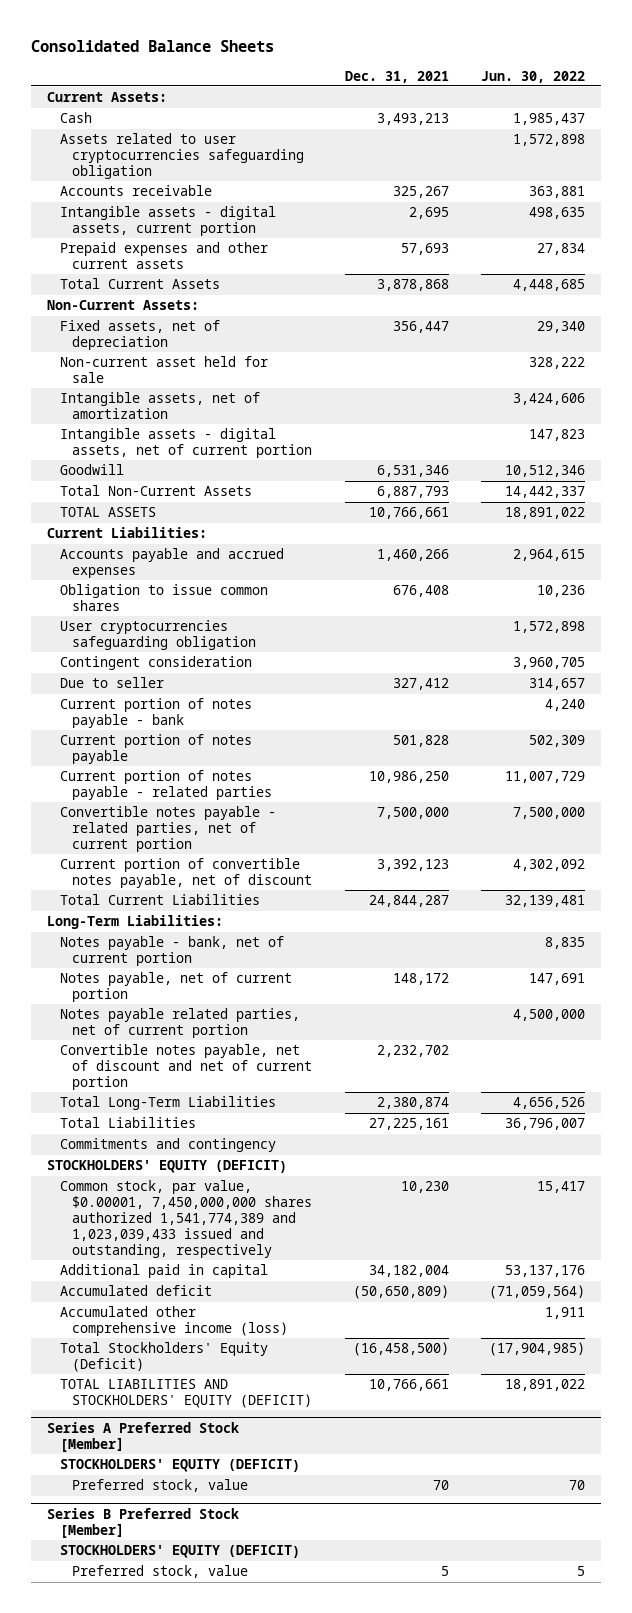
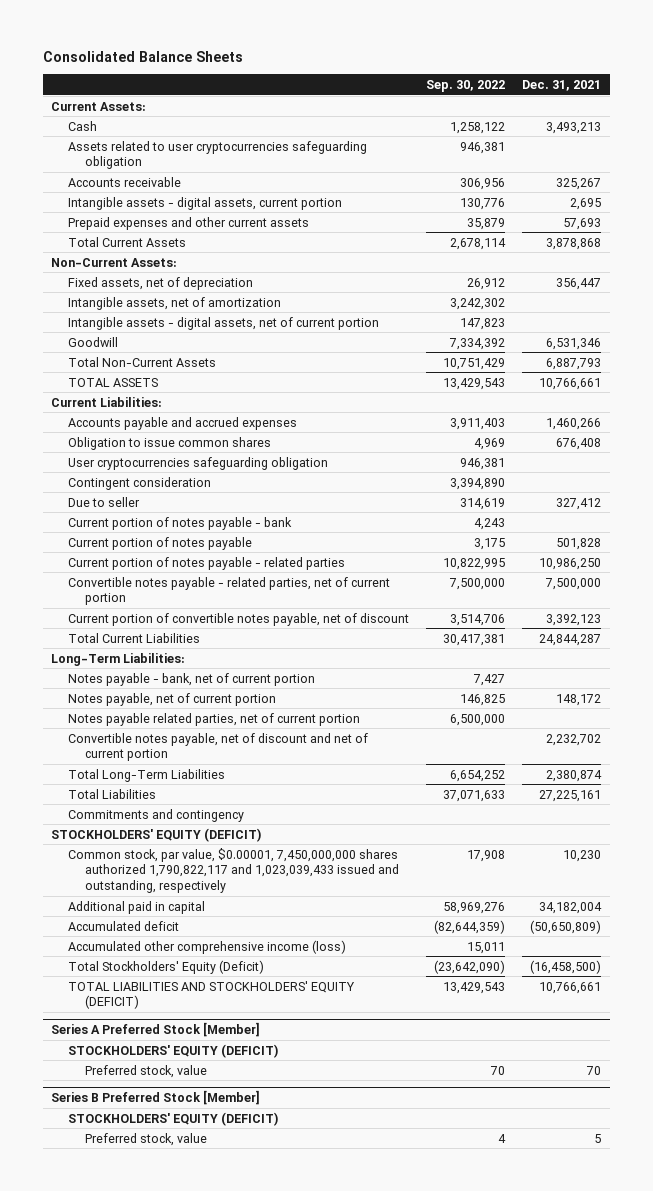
- | Dec. 31, 2021 | Jun. 30, 2022
+ | Sep. 30, 2022 | Dec. 31, 2021
- Non-current asset held for sale | | 328,222
- Common stock, par value, $0.00001, 7,450,000,000 shares authorized 1,541,774,389 and 1,023,039,433 issued and outstanding, respectively | 10,230 | 15,417
+ Common stock, par value, $0.00001, 7,450,000,000 shares authorized 1,790,822,117 and 1,023,039,433 issued and outstanding, respectively | 17,908 | 10,230

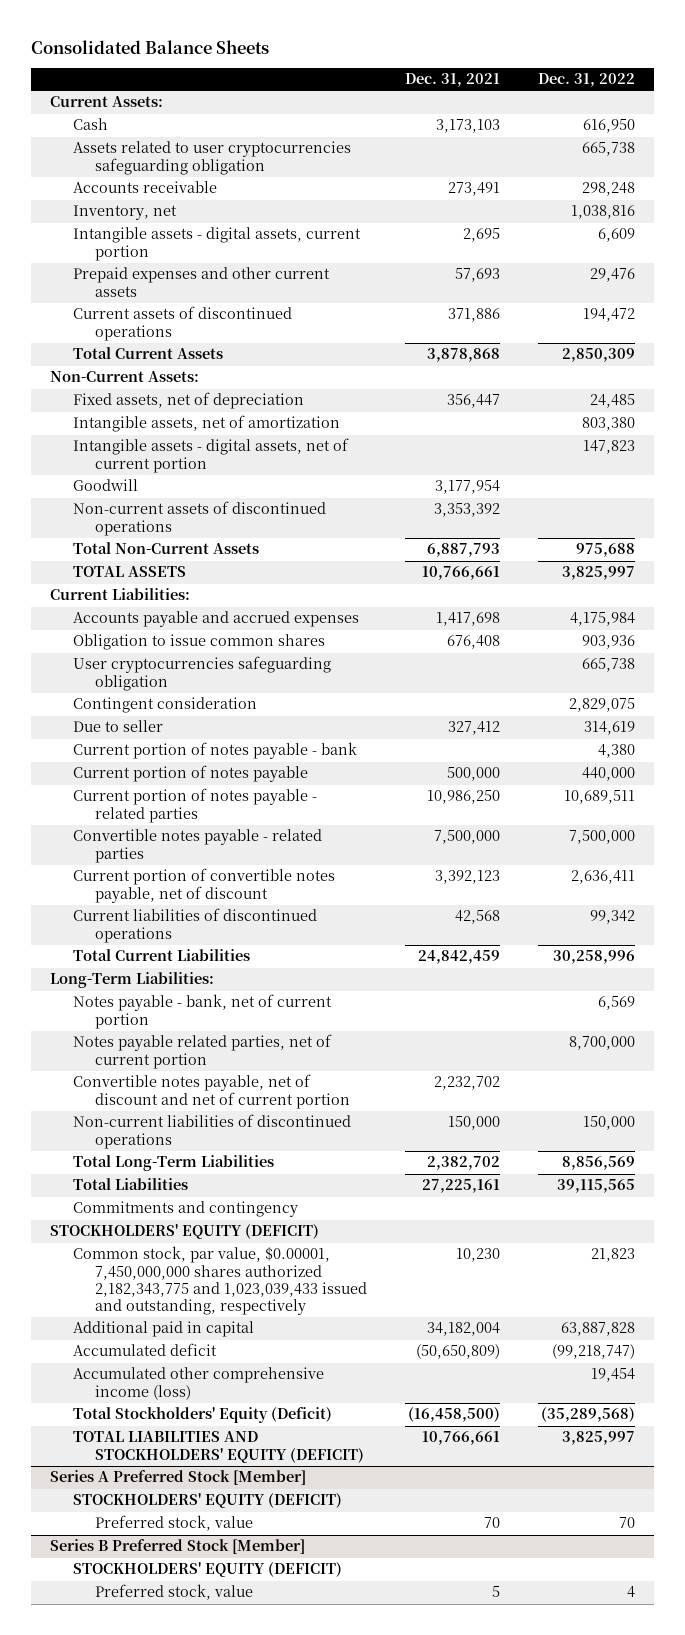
- | Sep. 30, 2022 | Dec. 31, 2021
+ | Dec. 31, 2021 | Dec. 31, 2022
- Cash | 1,258,122 | 3,493,213
+ Cash | 3,173,103 | 616,950
- Accounts receivable | 306,956 | 325,267
+ Accounts receivable | 273,491 | 298,248
+ Inventory, net | | 1,038,816
+ Current assets of discontinued operations | 371,886 | 194,472
- Goodwill | 7,334,392 | 6,531,346
+ Goodwill | 3,177,954 |
+ Non-current assets of discontinued operations | 3,353,392 |
- Accounts payable and accrued expenses | 3,911,403 | 1,460,266
+ Accounts payable and accrued expenses | 1,417,698 | 4,175,984
- Current portion of notes payable | 3,175 | 501,828
+ Current portion of notes payable | 500,000 | 440,000
- Convertible notes payable - related parties, net of current portion | 7,500,000 | 7,500,000
+ Convertible notes payable - related parties | 7,500,000 | 7,500,000
- Total Current Liabilities | 30,417,381 | 24,844,287
+ Current liabilities of discontinued operations | 42,568 | 99,342
+ Total Current Liabilities | 24,842,459 | 30,258,996
- Notes payable, net of current portion | 146,825 | 148,172
- Total Long-Term Liabilities | 6,654,252 | 2,380,874
+ Non-current liabilities of discontinued operations | 150,000 | 150,000
+ Total Long-Term Liabilities | 2,382,702 | 8,856,569
- Common stock, par value, $0.00001, 7,450,000,000 shares authorized 1,790,822,117 and 1,023,039,433 issued and outstanding, respectively | 17,908 | 10,230
+ Common stock, par value, $0.00001, 7,450,000,000 shares authorized 2,182,343,775 and 1,023,039,433 issued and outstanding, respectively | 10,230 | 21,823

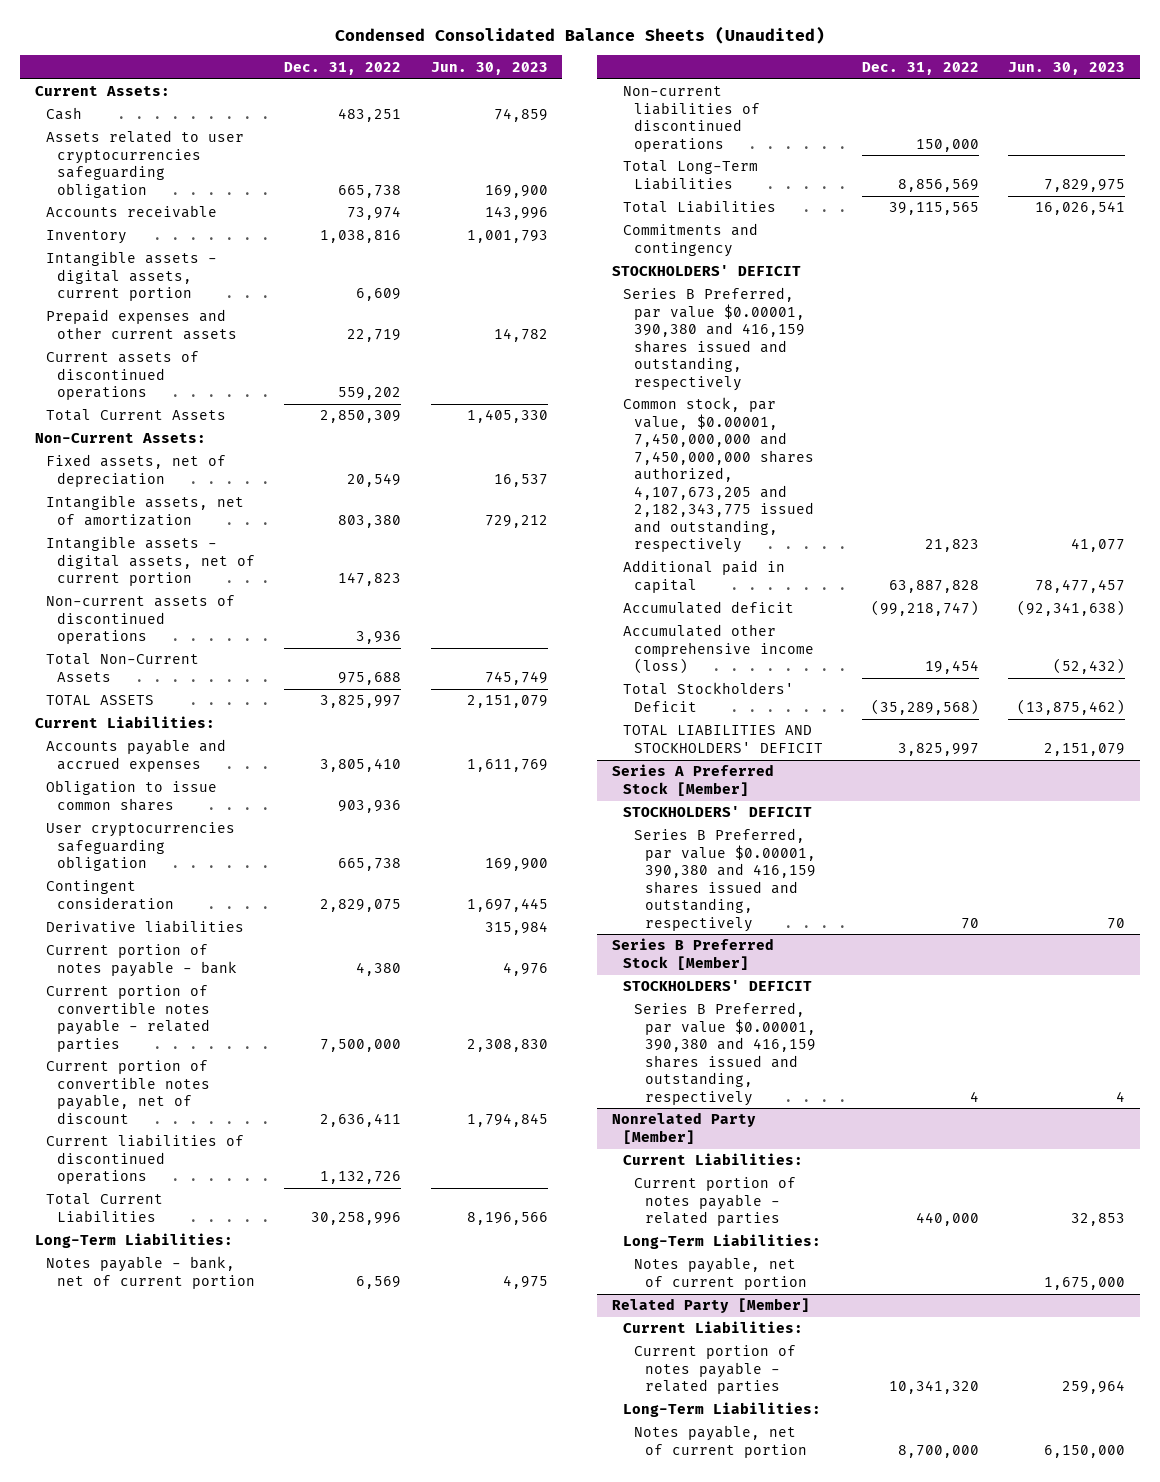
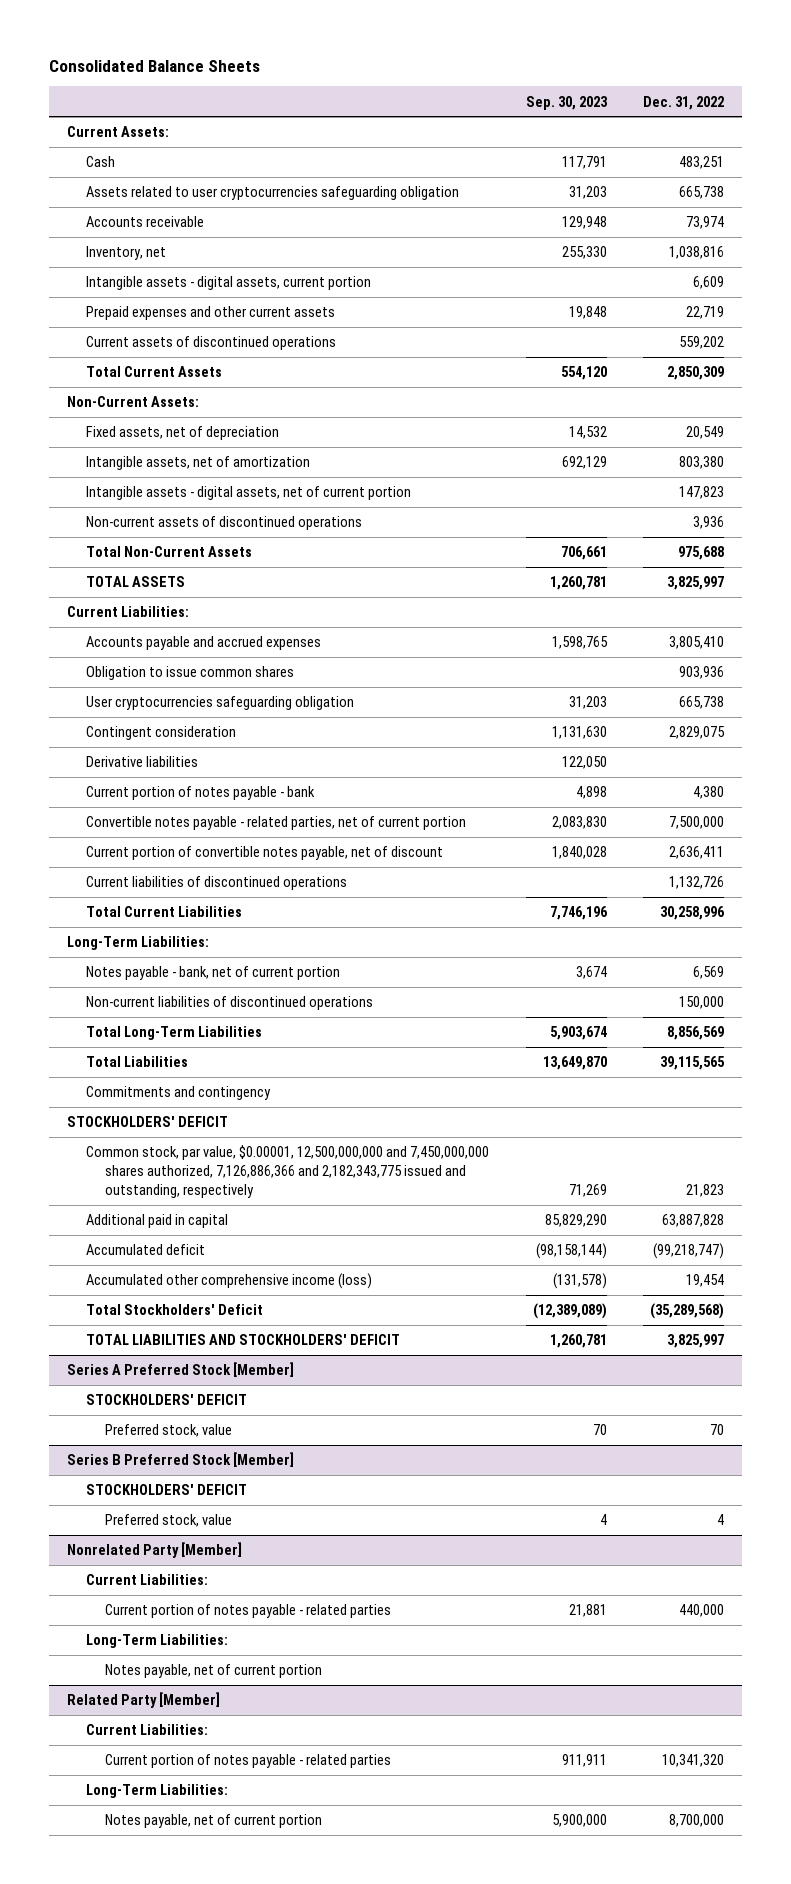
- Condensed Consolidated Balance Sheets (Unaudited)
+ Consolidated Balance Sheets
- | Dec. 31, 2022 | Jun. 30, 2023
+ | Sep. 30, 2023 | Dec. 31, 2022
- Inventory | 1,038,816 | 1,001,793
+ Inventory, net | 255,330 | 1,038,816
- Current portion of convertible notes payable - related parties | 7,500,000 | 2,308,830
+ Convertible notes payable - related parties, net of current portion | 2,083,830 | 7,500,000
- Series B Preferred, par value $0.00001, 390,380 and 416,159 shares issued and outstanding, respectively
- Common stock, par value, $0.00001, 7,450,000,000 and 7,450,000,000 shares authorized, 4,107,673,205 and 2,182,343,775 issued and outstanding, respectively | 21,823 | 41,077
+ Common stock, par value, $0.00001, 12,500,000,000 and 7,450,000,000 shares authorized, 7,126,886,366 and 2,182,343,775 issued and outstanding, respectively | 71,269 | 21,823
@ Series A Preferred Stock [Member]
- Series B Preferred, par value $0.00001, 390,380 and 416,159 shares issued and outstanding, respectively | 70 | 70
+ Preferred stock, value | 70 | 70
@ Series B Preferred Stock [Member]
- Series B Preferred, par value $0.00001, 390,380 and 416,159 shares issued and outstanding, respectively | 4 | 4
+ Preferred stock, value | 4 | 4

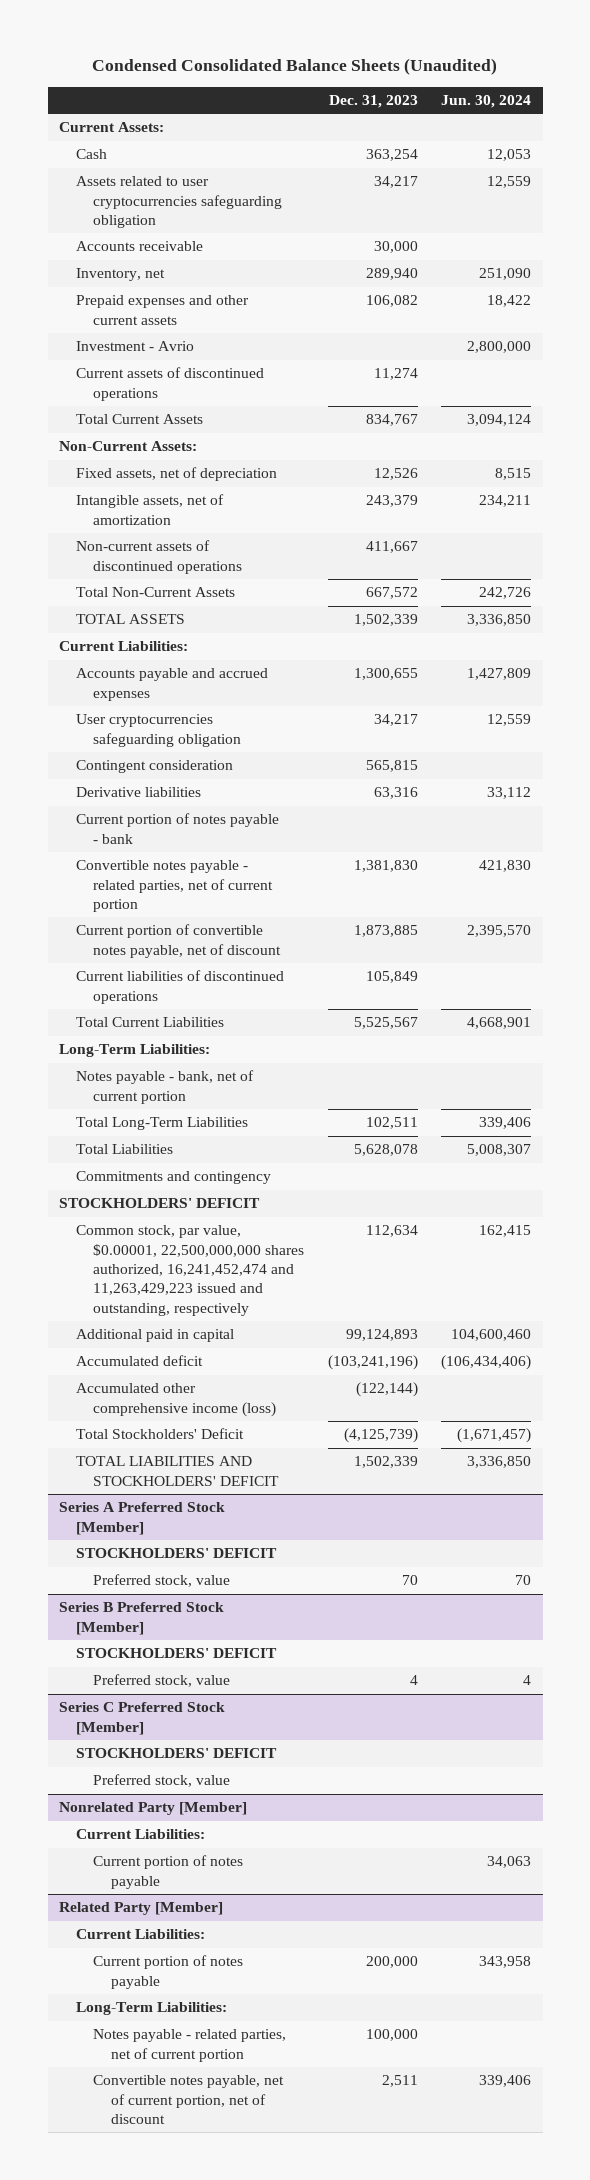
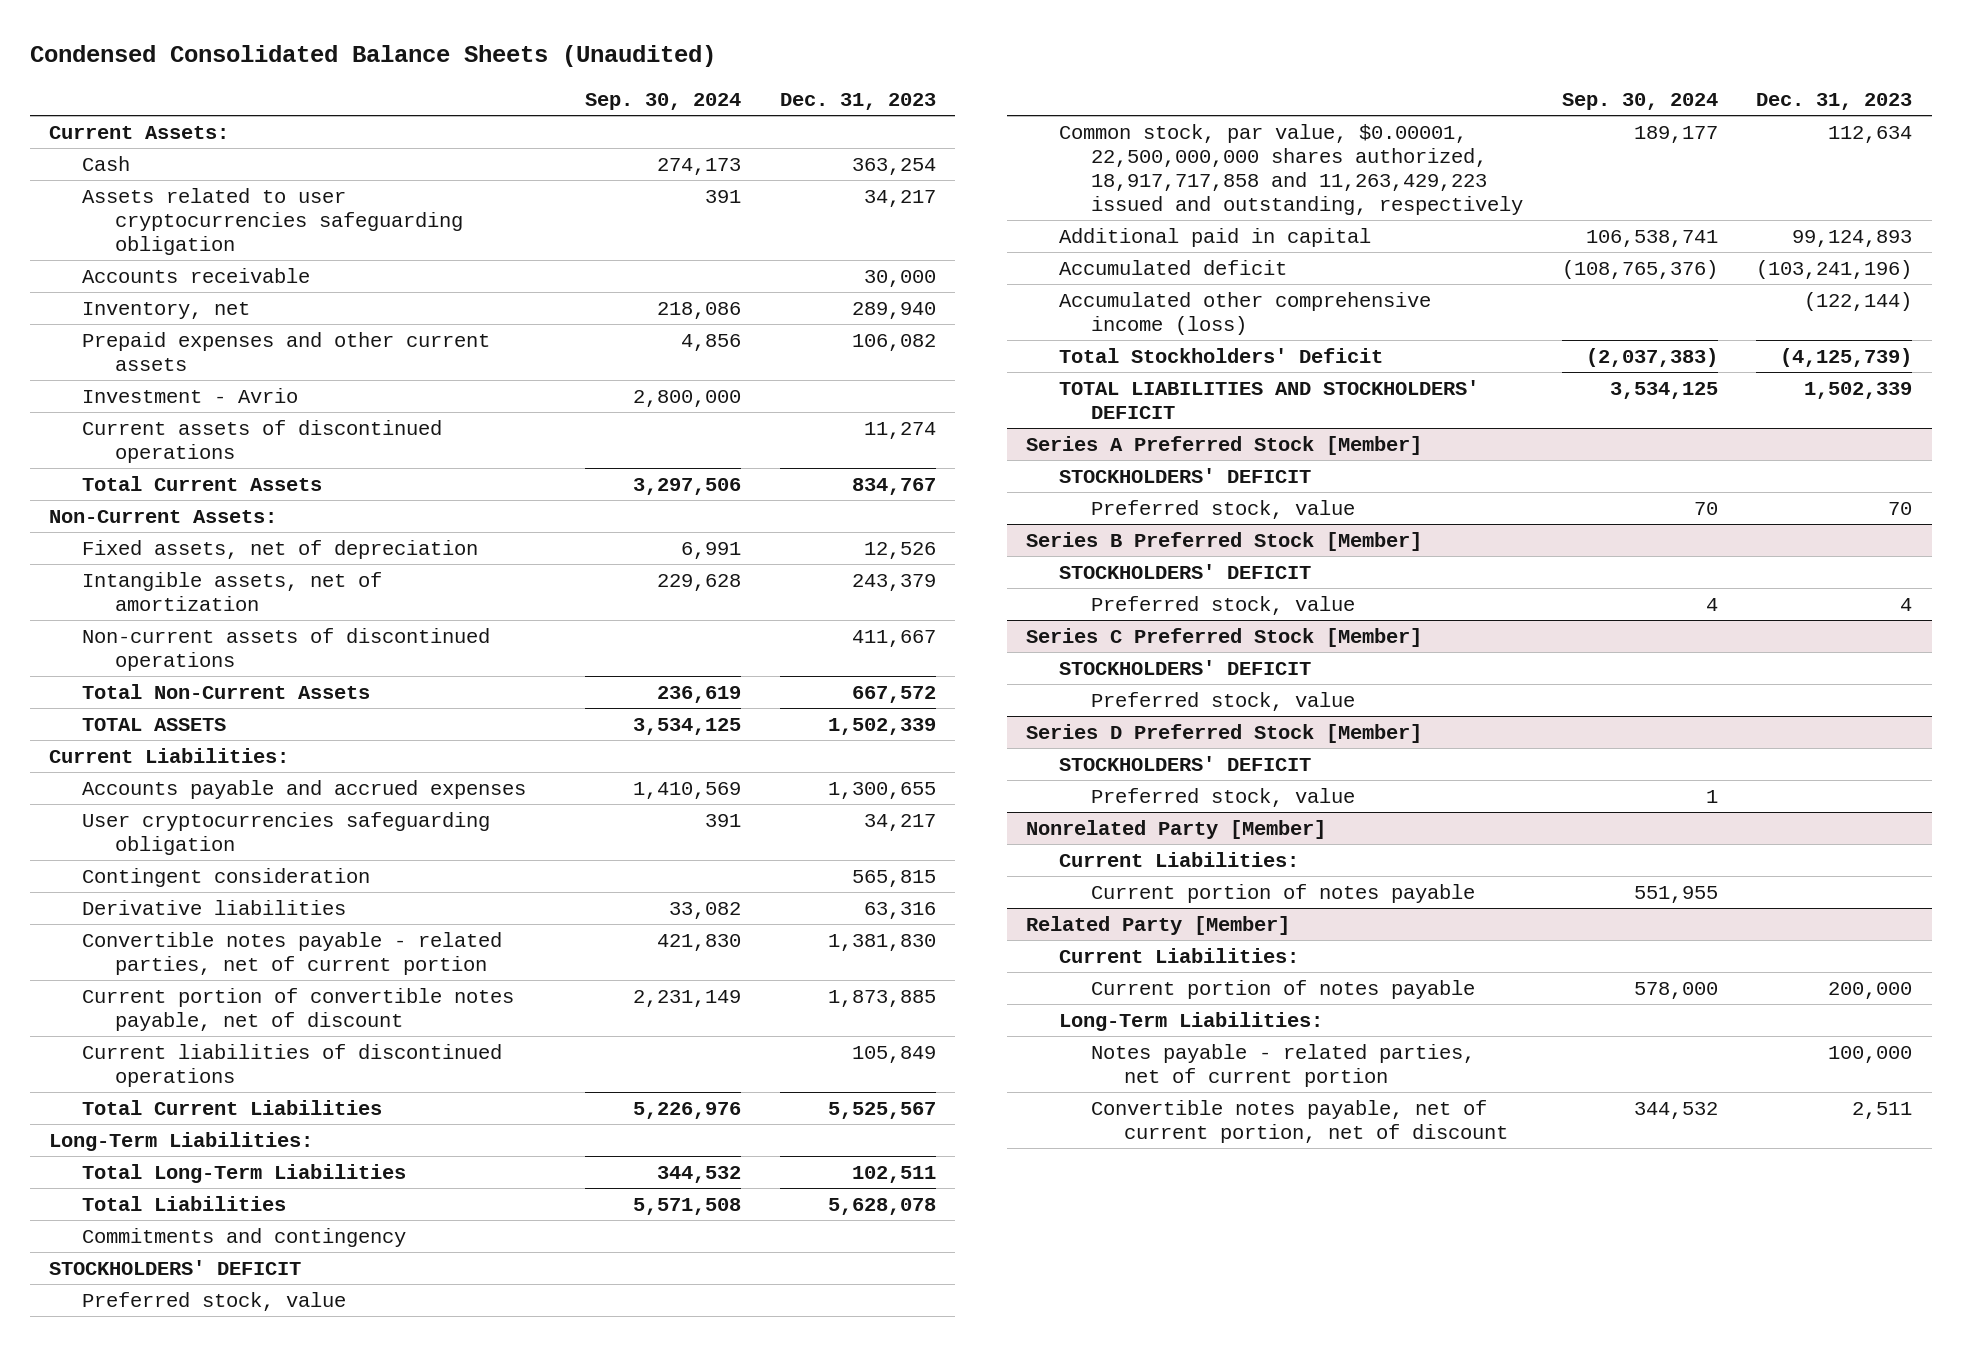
- | Dec. 31, 2023 | Jun. 30, 2024
+ | Sep. 30, 2024 | Dec. 31, 2023
- Current portion of notes payable - bank
- Notes payable - bank, net of current portion
- Common stock, par value, $0.00001, 22,500,000,000 shares authorized, 16,241,452,474 and 11,263,429,223 issued and outstanding, respectively | 112,634 | 162,415
+ Preferred stock, value
+ Common stock, par value, $0.00001, 22,500,000,000 shares authorized, 18,917,717,858 and 11,263,429,223 issued and outstanding, respectively | 189,177 | 112,634
+ Series D Preferred Stock [Member]
+ STOCKHOLDERS' DEFICIT
+ Preferred stock, value | 1 |

